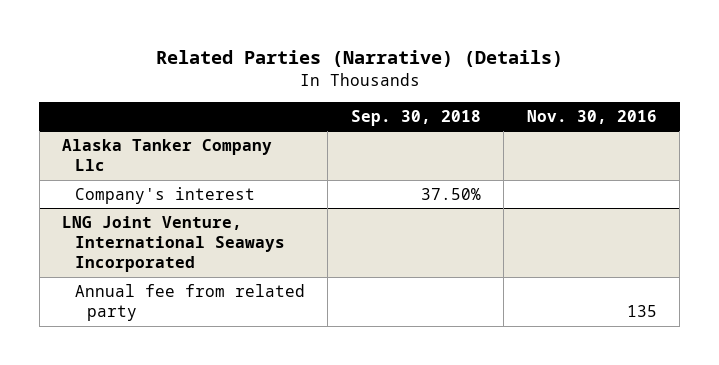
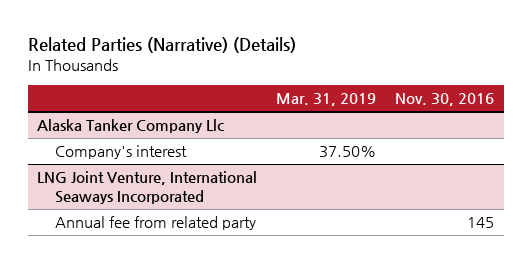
- | Sep. 30, 2018 | Nov. 30, 2016
+ | Mar. 31, 2019 | Nov. 30, 2016
@ LNG Joint Venture, International Seaways Incorporated
- Annual fee from related party | | 135
+ Annual fee from related party | | 145

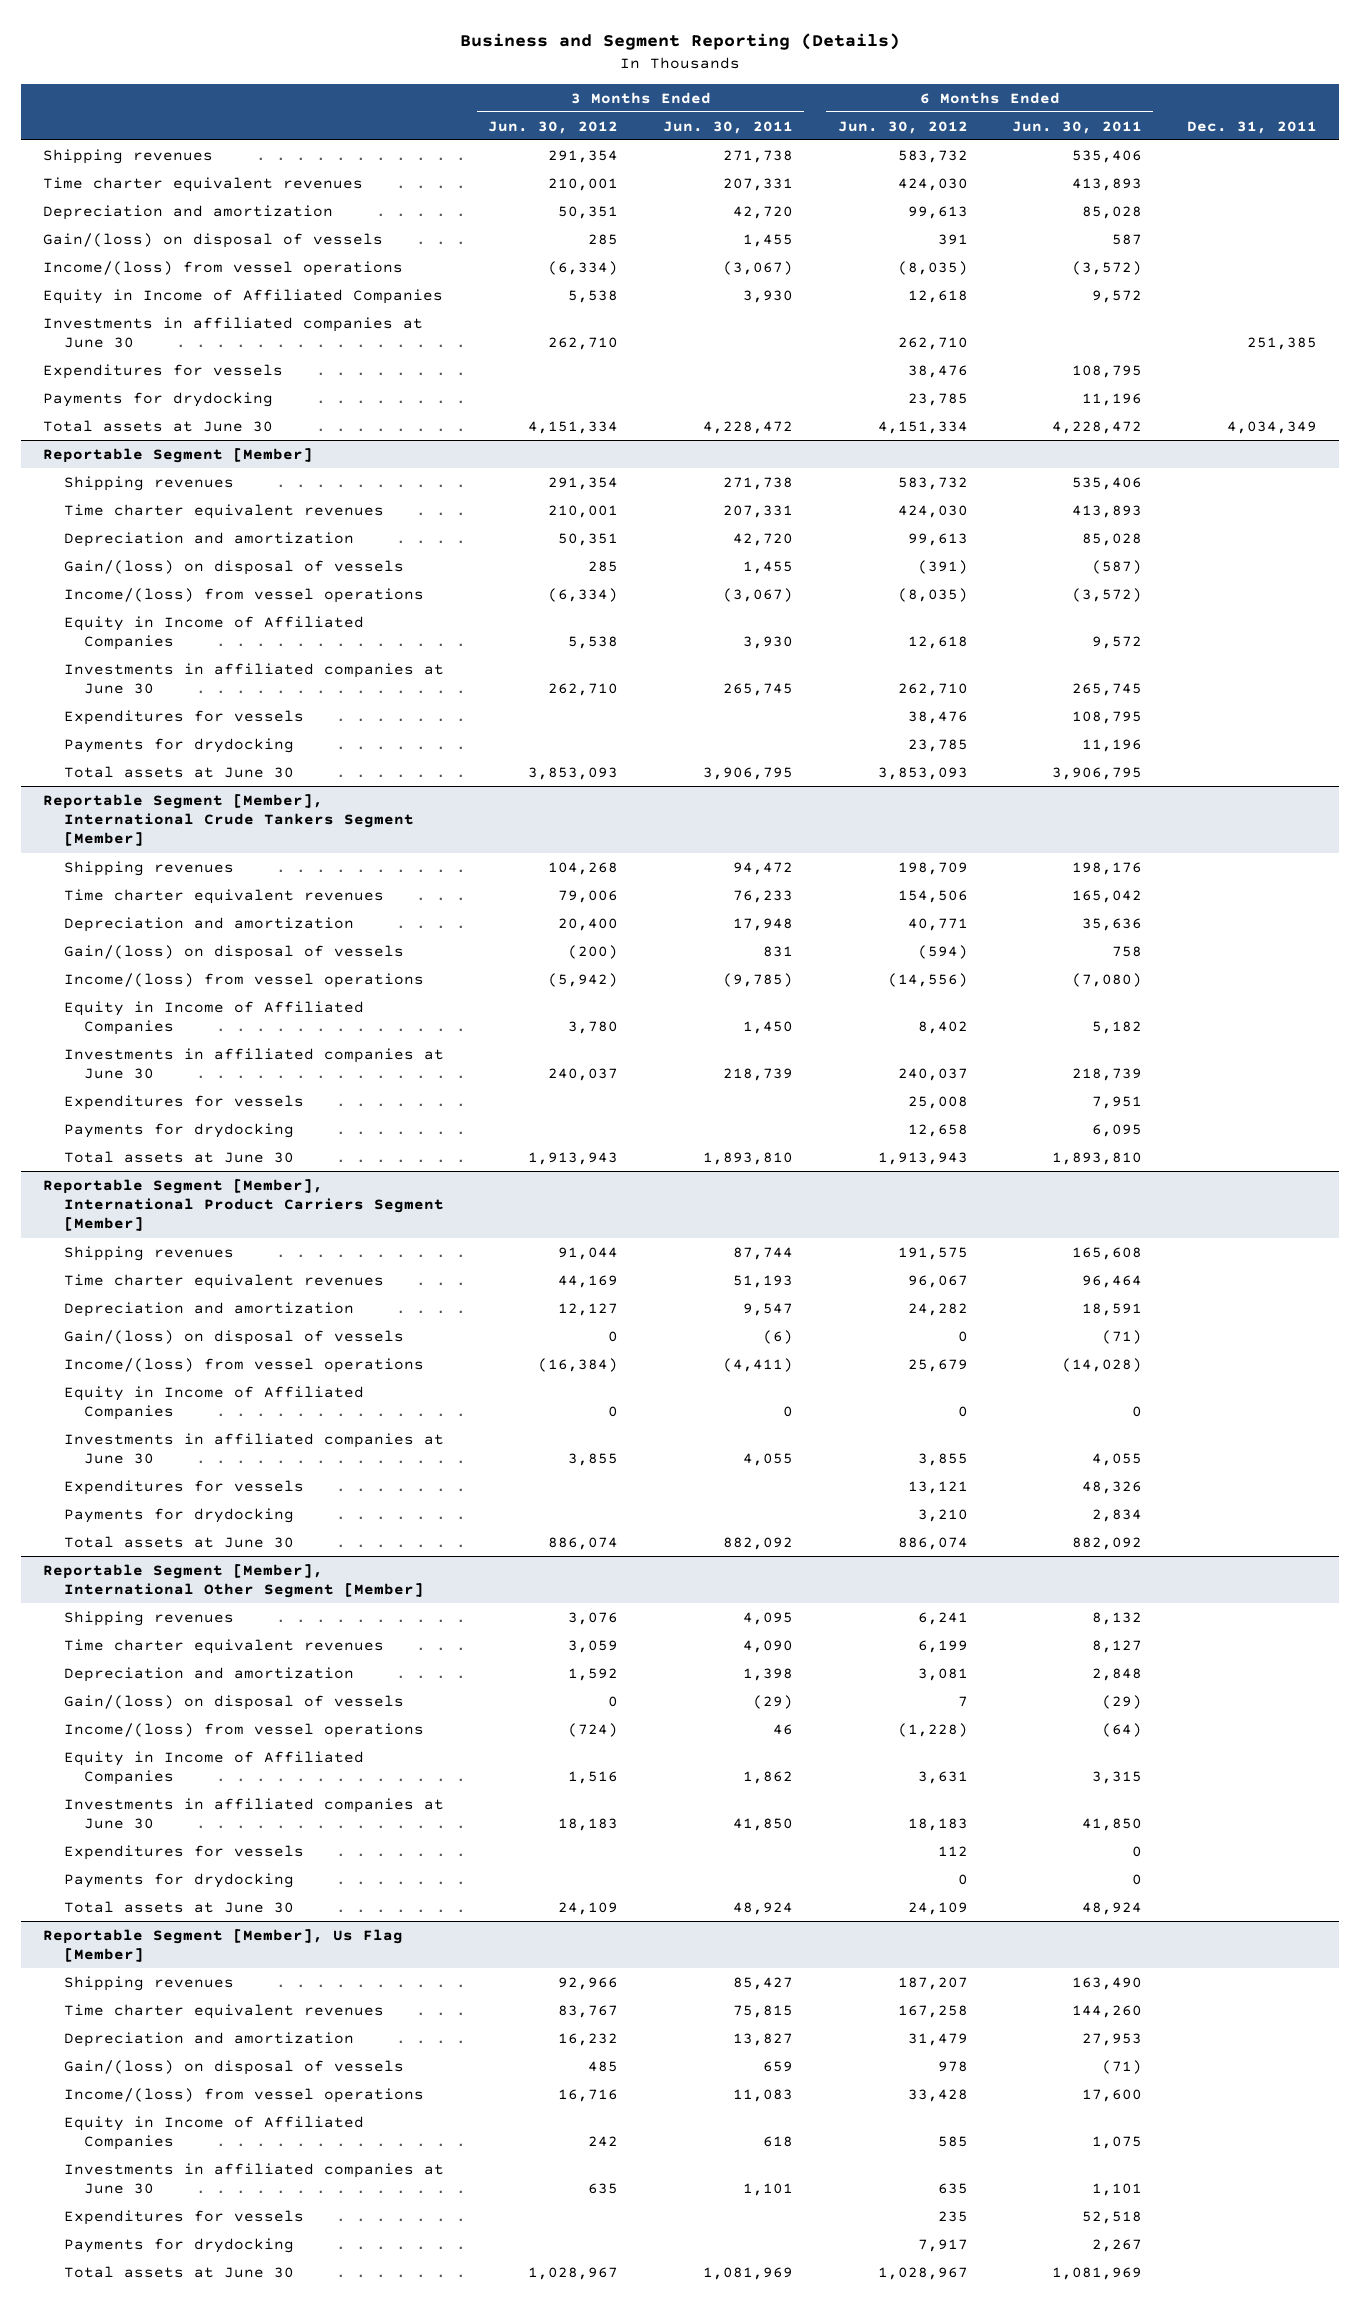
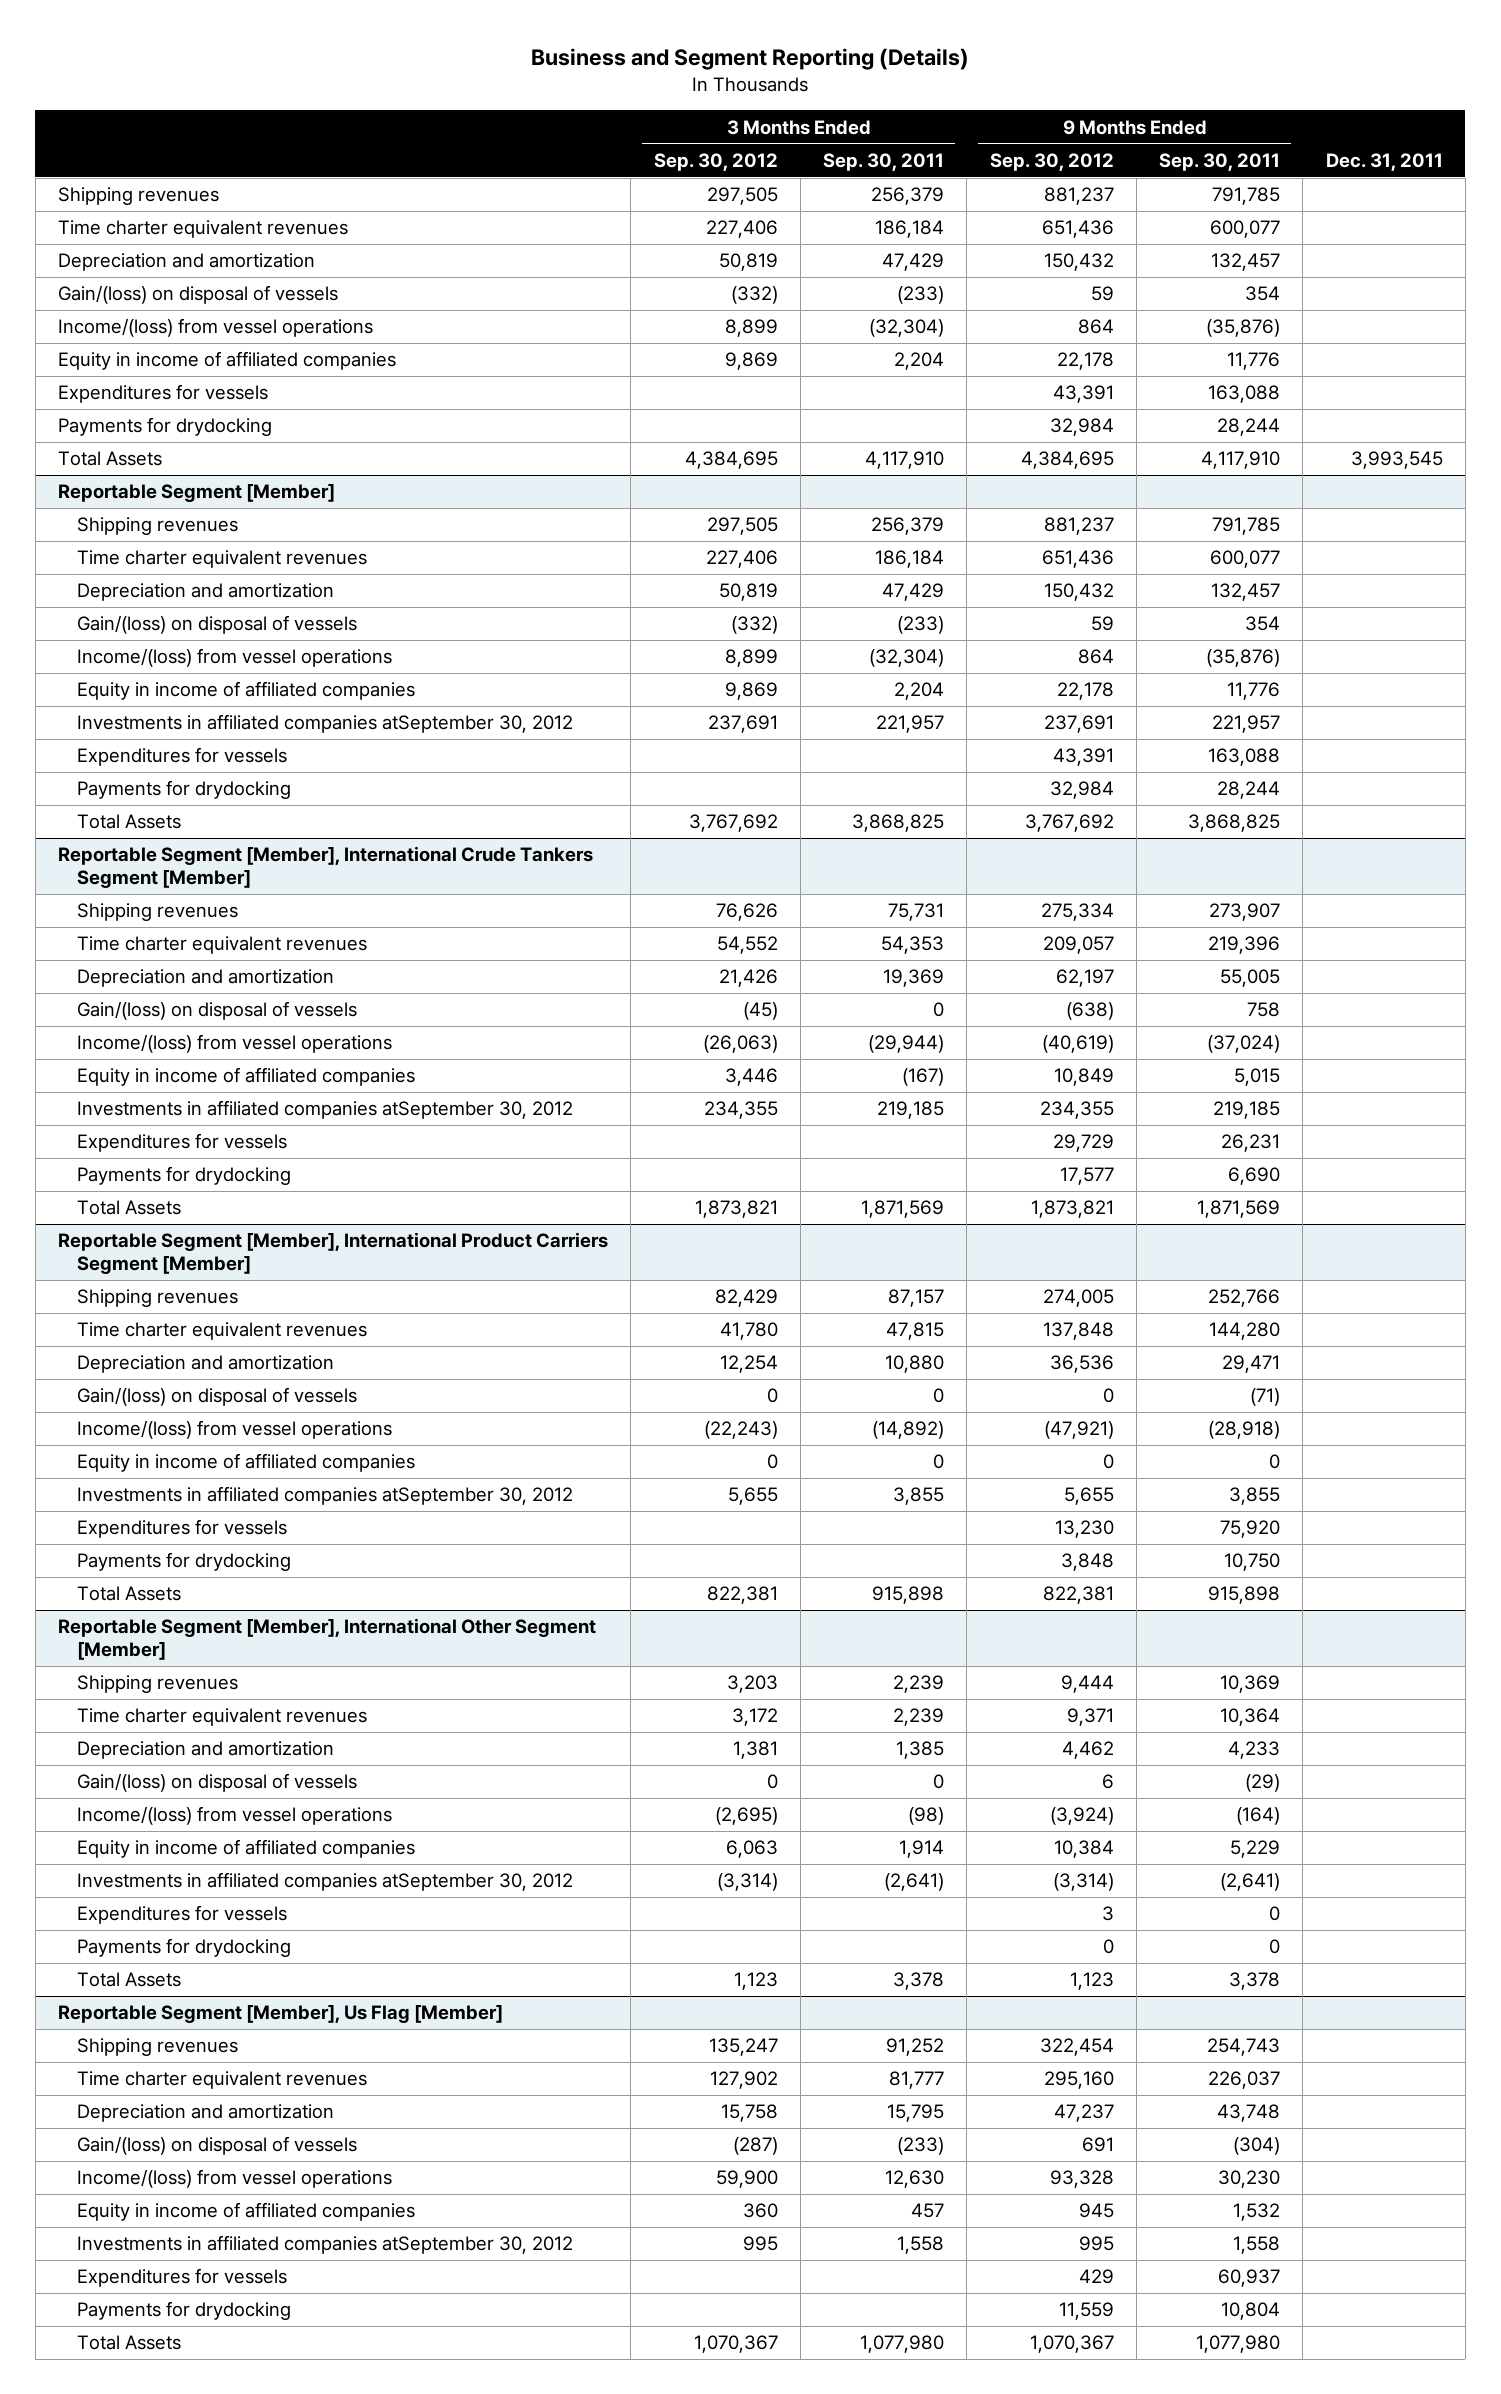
- | 3 Months Ended Jun. 30, 2012 | 3 Months Ended Jun. 30, 2011 | 6 Months Ended Jun. 30, 2012 | 6 Months Ended Jun. 30, 2011 | Dec. 31, 2011
+ | 3 Months Ended Sep. 30, 2012 | 3 Months Ended Sep. 30, 2011 | 9 Months Ended Sep. 30, 2012 | 9 Months Ended Sep. 30, 2011 | Dec. 31, 2011
- Equity in Income of Affiliated Companies | 5,538 | 3,930 | 12,618 | 9,572 |
- Investments in affiliated companies at June 30 | 262,710 | | 262,710 | | 251,385
+ Equity in income of affiliated companies | 9,869 | 2,204 | 22,178 | 11,776 |
- Total assets at June 30 | 4,151,334 | 4,228,472 | 4,151,334 | 4,228,472 | 4,034,349
+ Total Assets | 4,384,695 | 4,117,910 | 4,384,695 | 4,117,910 | 3,993,545
@ Reportable Segment [Member]
- Equity in Income of Affiliated Companies | 5,538 | 3,930 | 12,618 | 9,572 |
- Investments in affiliated companies at June 30 | 262,710 | 265,745 | 262,710 | 265,745 |
+ Equity in income of affiliated companies | 9,869 | 2,204 | 22,178 | 11,776 |
+ Investments in affiliated companies atSeptember 30, 2012 | 237,691 | 221,957 | 237,691 | 221,957 |
- Total assets at June 30 | 3,853,093 | 3,906,795 | 3,853,093 | 3,906,795 |
+ Total Assets | 3,767,692 | 3,868,825 | 3,767,692 | 3,868,825 |
@ Reportable Segment [Member], International Crude Tankers Segment [Member]
- Equity in Income of Affiliated Companies | 3,780 | 1,450 | 8,402 | 5,182 |
- Investments in affiliated companies at June 30 | 240,037 | 218,739 | 240,037 | 218,739 |
+ Equity in income of affiliated companies | 3,446 | (167) | 10,849 | 5,015 |
+ Investments in affiliated companies atSeptember 30, 2012 | 234,355 | 219,185 | 234,355 | 219,185 |
- Total assets at June 30 | 1,913,943 | 1,893,810 | 1,913,943 | 1,893,810 |
+ Total Assets | 1,873,821 | 1,871,569 | 1,873,821 | 1,871,569 |
@ Reportable Segment [Member], International Product Carriers Segment [Member]
- Equity in Income of Affiliated Companies | 0 | 0 | 0 | 0 |
- Investments in affiliated companies at June 30 | 3,855 | 4,055 | 3,855 | 4,055 |
+ Equity in income of affiliated companies | 0 | 0 | 0 | 0 |
+ Investments in affiliated companies atSeptember 30, 2012 | 5,655 | 3,855 | 5,655 | 3,855 |
- Total assets at June 30 | 886,074 | 882,092 | 886,074 | 882,092 |
+ Total Assets | 822,381 | 915,898 | 822,381 | 915,898 |
@ Reportable Segment [Member], International Other Segment [Member]
- Equity in Income of Affiliated Companies | 1,516 | 1,862 | 3,631 | 3,315 |
- Investments in affiliated companies at June 30 | 18,183 | 41,850 | 18,183 | 41,850 |
+ Equity in income of affiliated companies | 6,063 | 1,914 | 10,384 | 5,229 |
+ Investments in affiliated companies atSeptember 30, 2012 | (3,314) | (2,641) | (3,314) | (2,641) |
- Total assets at June 30 | 24,109 | 48,924 | 24,109 | 48,924 |
+ Total Assets | 1,123 | 3,378 | 1,123 | 3,378 |
@ Reportable Segment [Member], Us Flag [Member]
- Equity in Income of Affiliated Companies | 242 | 618 | 585 | 1,075 |
- Investments in affiliated companies at June 30 | 635 | 1,101 | 635 | 1,101 |
+ Equity in income of affiliated companies | 360 | 457 | 945 | 1,532 |
+ Investments in affiliated companies atSeptember 30, 2012 | 995 | 1,558 | 995 | 1,558 |
- Total assets at June 30 | 1,028,967 | 1,081,969 | 1,028,967 | 1,081,969 |
+ Total Assets | 1,070,367 | 1,077,980 | 1,070,367 | 1,077,980 |

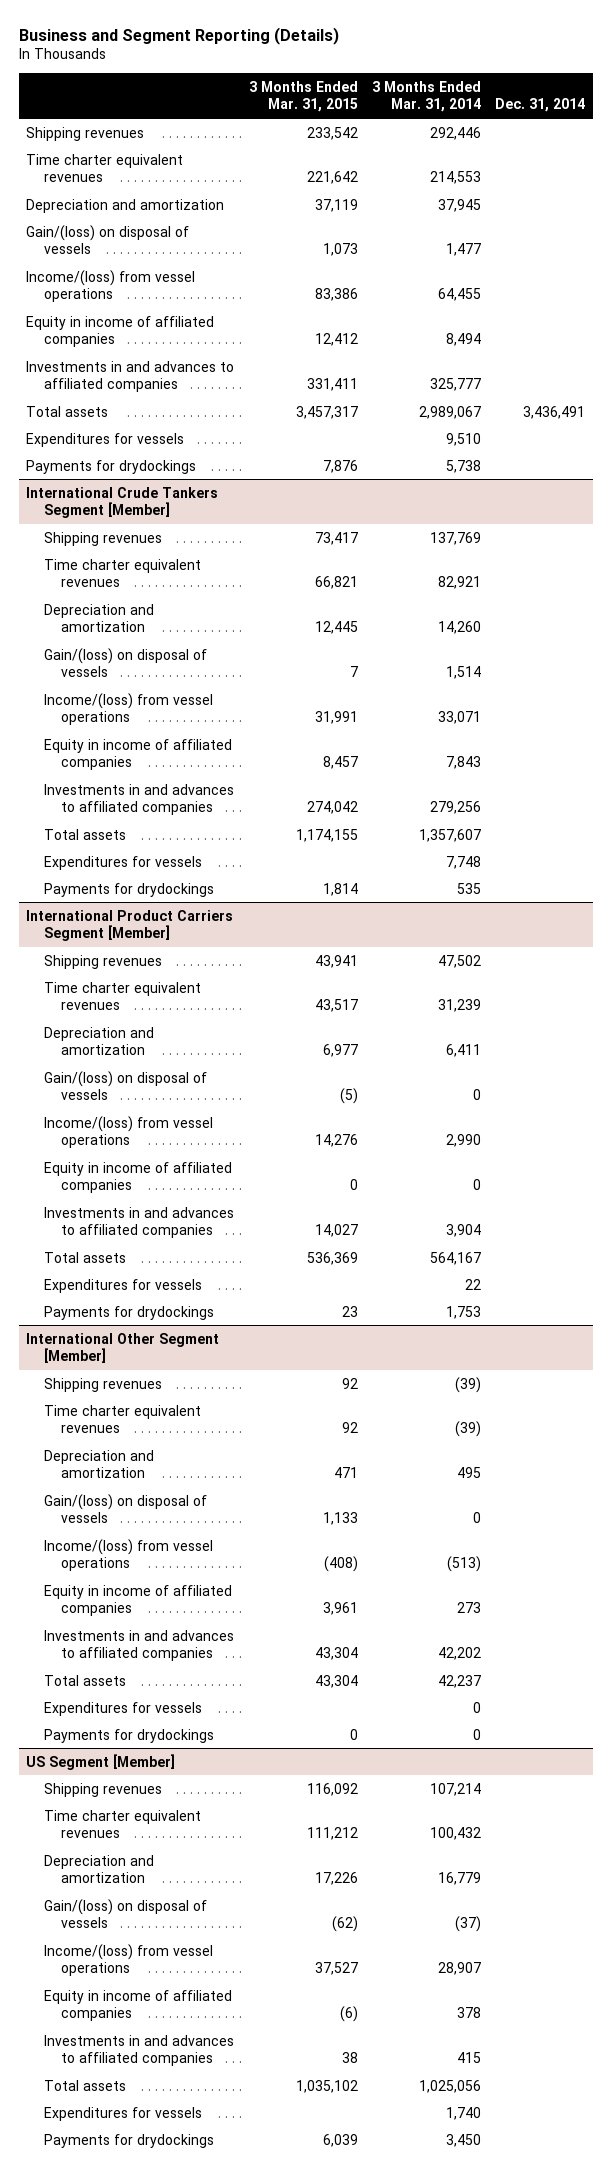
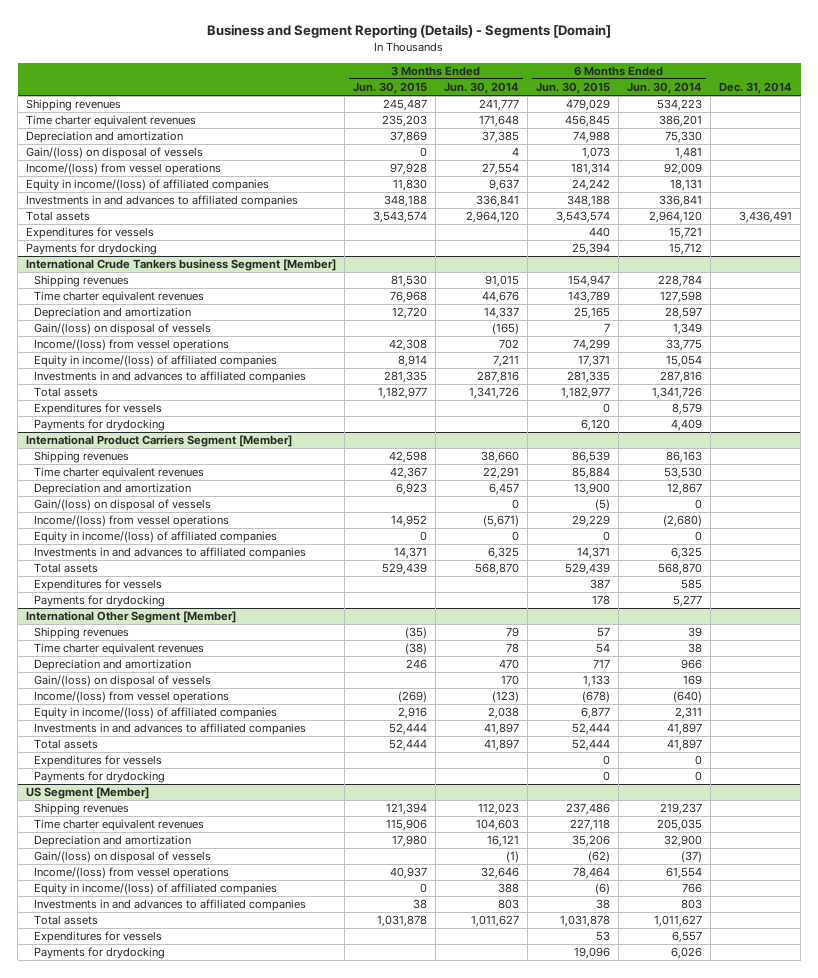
- Business and Segment Reporting (Details)
+ Business and Segment Reporting (Details) - Segments [Domain]
- | 3 Months Ended Mar. 31, 2015 | 3 Months Ended Mar. 31, 2014 | Dec. 31, 2014
+ | 3 Months Ended Jun. 30, 2015 | 3 Months Ended Jun. 30, 2014 | 6 Months Ended Jun. 30, 2015 | 6 Months Ended Jun. 30, 2014 | Dec. 31, 2014
- Equity in income of affiliated companies | 12,412 | 8,494 |
+ Equity in income/(loss) of affiliated companies | 11,830 | 9,637 | 24,242 | 18,131 |
- Payments for drydockings | 7,876 | 5,738 |
- International Crude Tankers Segment [Member]
- Shipping revenues | 73,417 | 137,769 |
- Time charter equivalent revenues | 66,821 | 82,921 |
- Depreciation and amortization | 12,445 | 14,260 |
- Gain/(loss) on disposal of vessels | 7 | 1,514 |
- Income/(loss) from vessel operations | 31,991 | 33,071 |
- Equity in income of affiliated companies | 8,457 | 7,843 |
- Investments in and advances to affiliated companies | 274,042 | 279,256 |
- Total assets | 1,174,155 | 1,357,607 |
- Expenditures for vessels | | 7,748 |
- Payments for drydockings | 1,814 | 535 |
+ Payments for drydocking | | | 25,394 | 15,712 |
+ International Crude Tankers business Segment [Member]
+ Shipping revenues | 81,530 | 91,015 | 154,947 | 228,784 |
+ Time charter equivalent revenues | 76,968 | 44,676 | 143,789 | 127,598 |
+ Depreciation and amortization | 12,720 | 14,337 | 25,165 | 28,597 |
+ Gain/(loss) on disposal of vessels | | (165) | 7 | 1,349 |
+ Income/(loss) from vessel operations | 42,308 | 702 | 74,299 | 33,775 |
+ Equity in income/(loss) of affiliated companies | 8,914 | 7,211 | 17,371 | 15,054 |
+ Investments in and advances to affiliated companies | 281,335 | 287,816 | 281,335 | 287,816 |
+ Total assets | 1,182,977 | 1,341,726 | 1,182,977 | 1,341,726 |
+ Expenditures for vessels | | | 0 | 8,579 |
+ Payments for drydocking | | | 6,120 | 4,409 |
@ International Product Carriers Segment [Member]
- Equity in income of affiliated companies | 0 | 0 |
+ Equity in income/(loss) of affiliated companies | 0 | 0 | 0 | 0 |
- Payments for drydockings | 23 | 1,753 |
+ Payments for drydocking | | | 178 | 5,277 |
@ International Other Segment [Member]
- Equity in income of affiliated companies | 3,961 | 273 |
+ Equity in income/(loss) of affiliated companies | 2,916 | 2,038 | 6,877 | 2,311 |
- Payments for drydockings | 0 | 0 |
+ Payments for drydocking | | | 0 | 0 |
@ US Segment [Member]
- Equity in income of affiliated companies | (6) | 378 |
+ Equity in income/(loss) of affiliated companies | 0 | 388 | (6) | 766 |
- Payments for drydockings | 6,039 | 3,450 |
+ Payments for drydocking | | | 19,096 | 6,026 |

